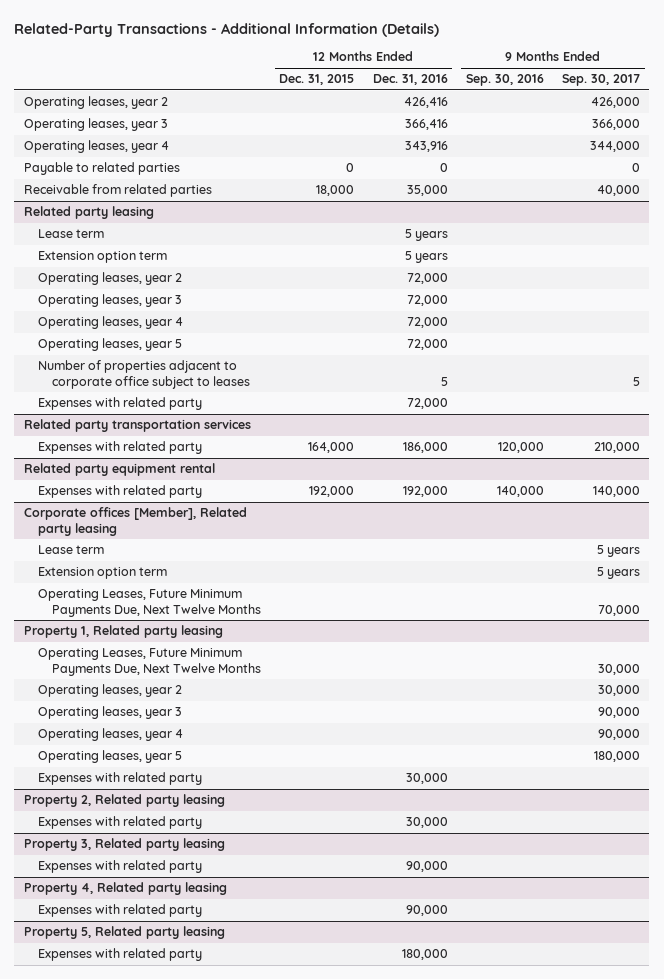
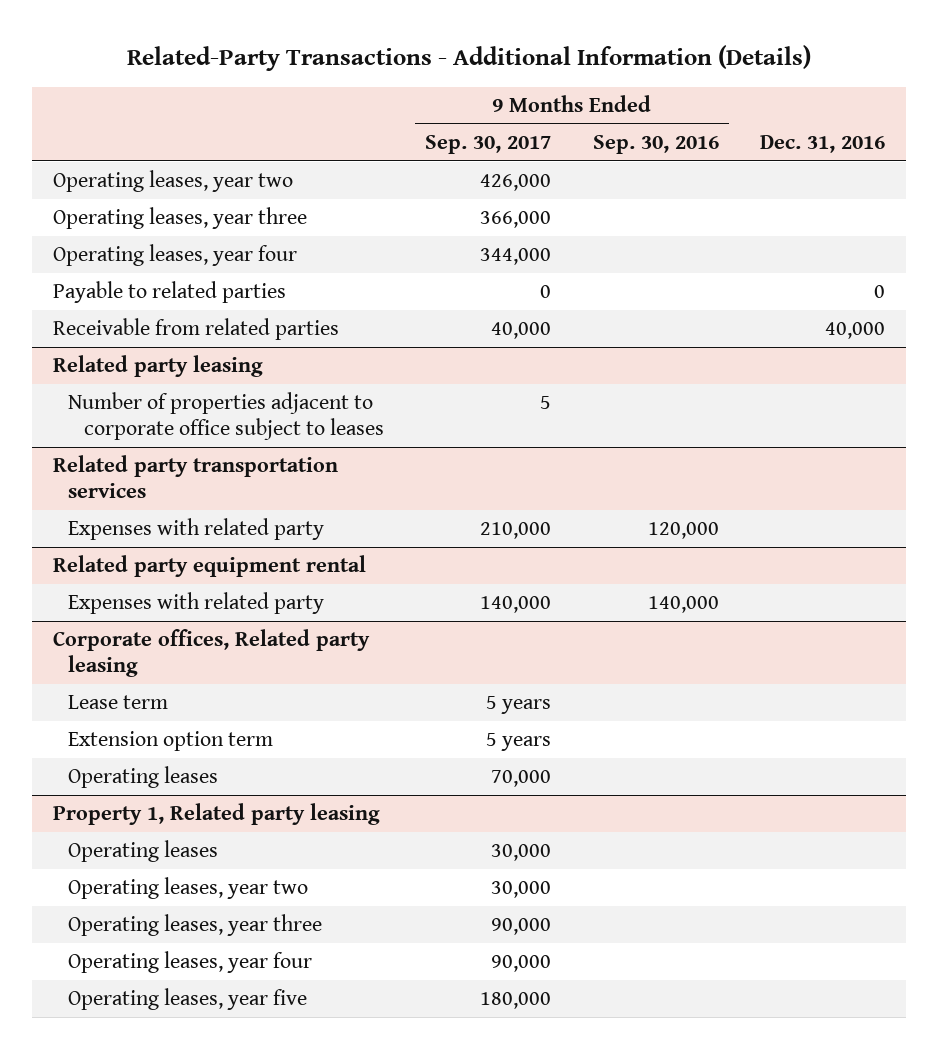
- | 12 Months Ended Dec. 31, 2015 | 12 Months Ended Dec. 31, 2016 | 9 Months Ended Sep. 30, 2016 | 9 Months Ended Sep. 30, 2017
+ | 9 Months Ended Sep. 30, 2017 | 9 Months Ended Sep. 30, 2016 | Dec. 31, 2016
- Operating leases, year 2 | | 426,416 | | 426,000
- Operating leases, year 3 | | 366,416 | | 366,000
- Operating leases, year 4 | | 343,916 | | 344,000
+ Operating leases, year two | 426,000 | |
+ Operating leases, year three | 366,000 | |
+ Operating leases, year four | 344,000 | |
@ Related party leasing
- Lease term | | 5 years | |
- Extension option term | | 5 years | |
- Operating leases, year 2 | | 72,000 | |
- Operating leases, year 3 | | 72,000 | |
- Operating leases, year 4 | | 72,000 | |
- Operating leases, year 5 | | 72,000 | |
- Expenses with related party | | 72,000 | |
- Corporate offices [Member], Related party leasing
+ Corporate offices, Related party leasing
- Operating Leases, Future Minimum Payments Due, Next Twelve Months | | | | 70,000
+ Operating leases | 70,000 | |
@ Property 1, Related party leasing
- Operating Leases, Future Minimum Payments Due, Next Twelve Months | | | | 30,000
- Operating leases, year 2 | | | | 30,000
- Operating leases, year 3 | | | | 90,000
- Operating leases, year 4 | | | | 90,000
- Operating leases, year 5 | | | | 180,000
- Expenses with related party | | 30,000 | |
- Property 2, Related party leasing
- Expenses with related party | | 30,000 | |
- Property 3, Related party leasing
- Expenses with related party | | 90,000 | |
- Property 4, Related party leasing
- Expenses with related party | | 90,000 | |
- Property 5, Related party leasing
- Expenses with related party | | 180,000 | |
@ Property 1, Related party leasing
+ Operating leases | 30,000 | |
+ Operating leases, year two | 30,000 | |
+ Operating leases, year three | 90,000 | |
+ Operating leases, year four | 90,000 | |
+ Operating leases, year five | 180,000 | |

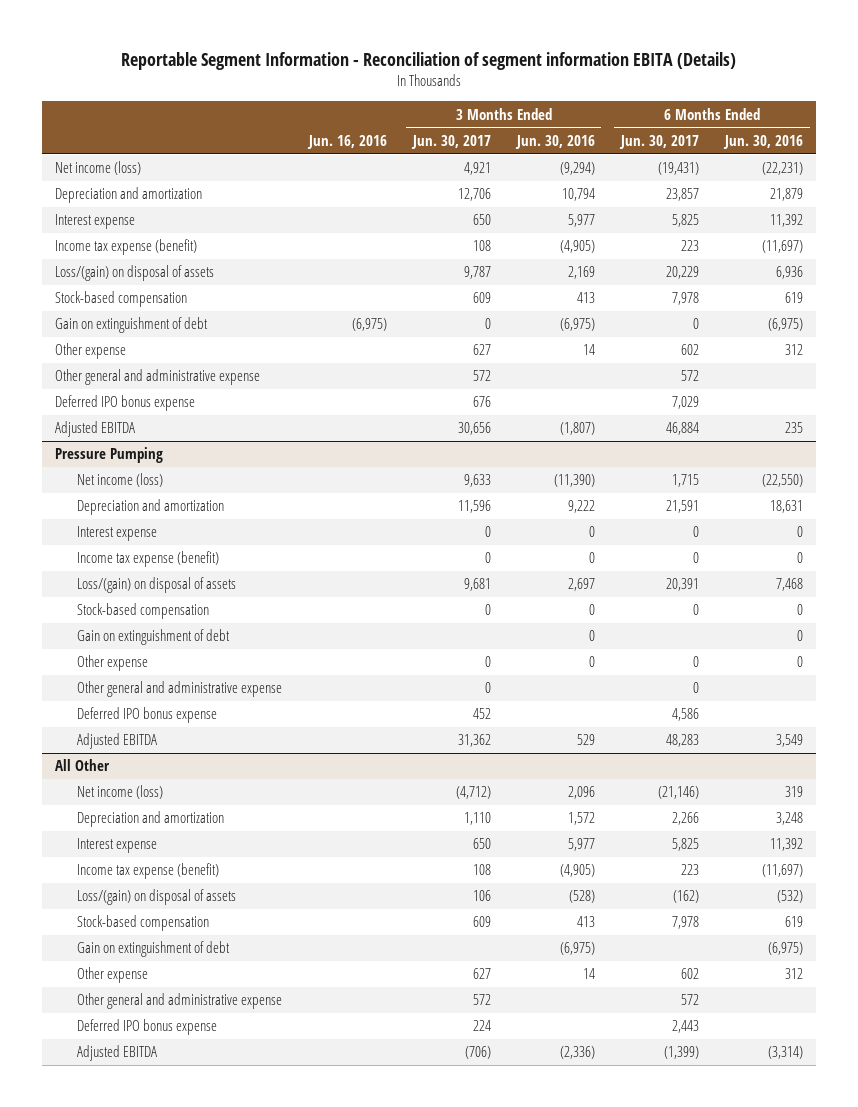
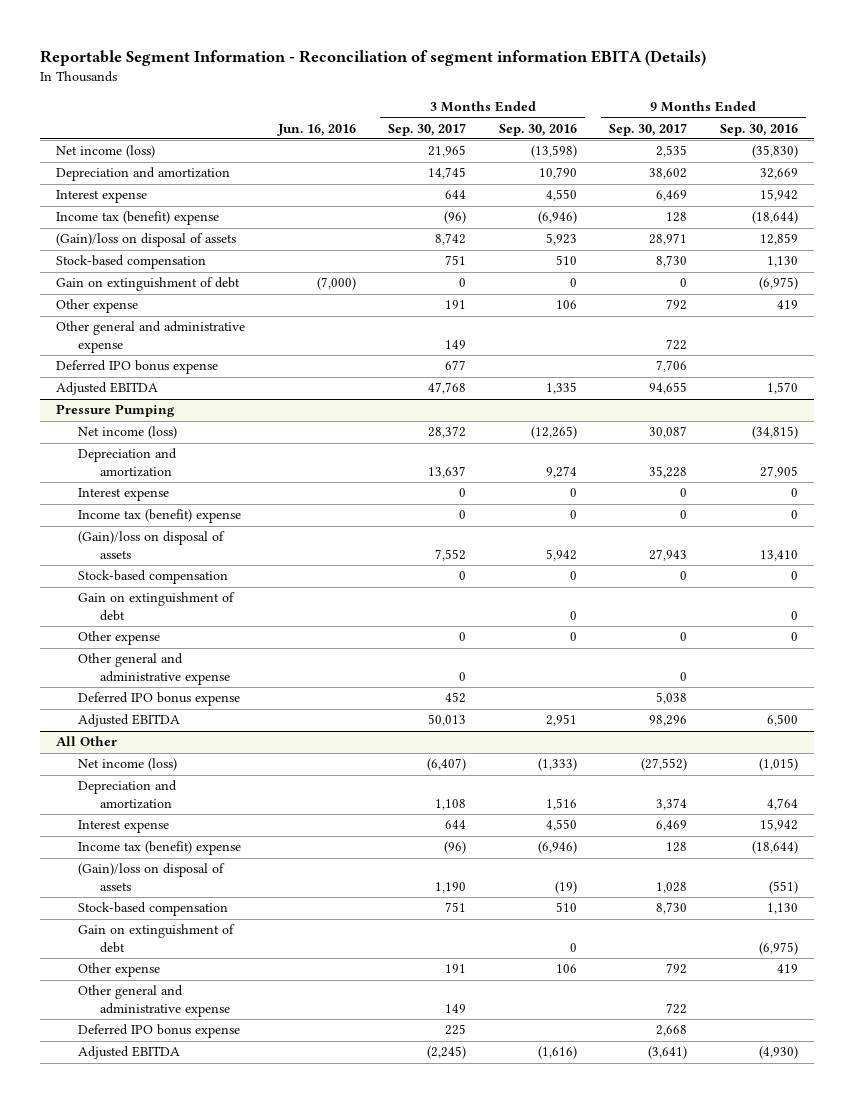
- | Jun. 16, 2016 | 3 Months Ended Jun. 30, 2017 | 3 Months Ended Jun. 30, 2016 | 6 Months Ended Jun. 30, 2017 | 6 Months Ended Jun. 30, 2016
+ | Jun. 16, 2016 | 3 Months Ended Sep. 30, 2017 | 3 Months Ended Sep. 30, 2016 | 9 Months Ended Sep. 30, 2017 | 9 Months Ended Sep. 30, 2016
- Income tax expense (benefit) | | 108 | (4,905) | 223 | (11,697)
- Loss/(gain) on disposal of assets | | 9,787 | 2,169 | 20,229 | 6,936
+ Income tax (benefit) expense | | (96) | (6,946) | 128 | (18,644)
+ (Gain)/loss on disposal of assets | | 8,742 | 5,923 | 28,971 | 12,859
- Gain on extinguishment of debt | (6,975) | 0 | (6,975) | 0 | (6,975)
+ Gain on extinguishment of debt | (7,000) | 0 | 0 | 0 | (6,975)
@ Pressure Pumping
- Income tax expense (benefit) | | 0 | 0 | 0 | 0
- Loss/(gain) on disposal of assets | | 9,681 | 2,697 | 20,391 | 7,468
+ Income tax (benefit) expense | | 0 | 0 | 0 | 0
+ (Gain)/loss on disposal of assets | | 7,552 | 5,942 | 27,943 | 13,410
@ All Other
- Income tax expense (benefit) | | 108 | (4,905) | 223 | (11,697)
- Loss/(gain) on disposal of assets | | 106 | (528) | (162) | (532)
+ Income tax (benefit) expense | | (96) | (6,946) | 128 | (18,644)
+ (Gain)/loss on disposal of assets | | 1,190 | (19) | 1,028 | (551)

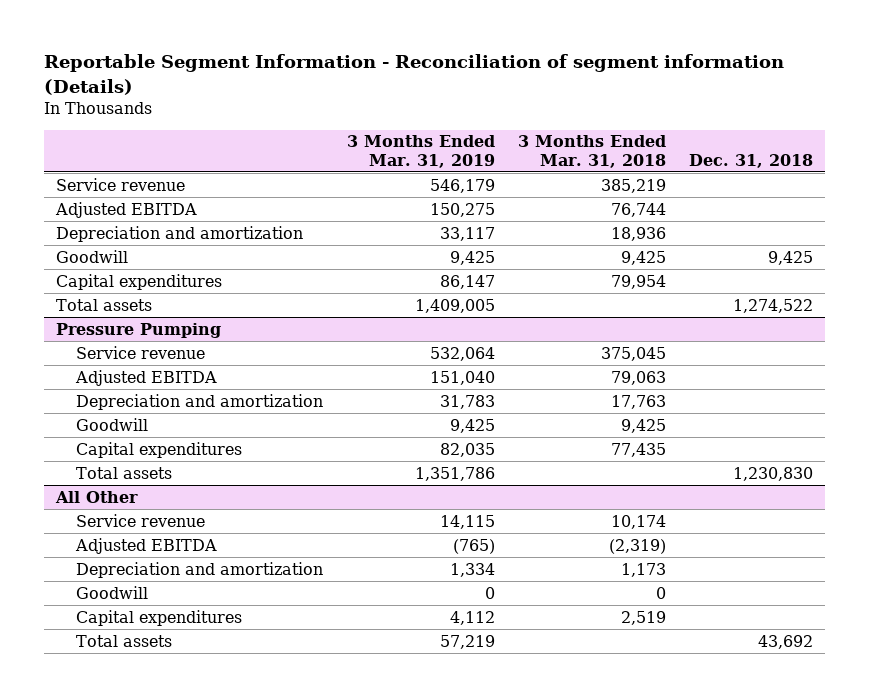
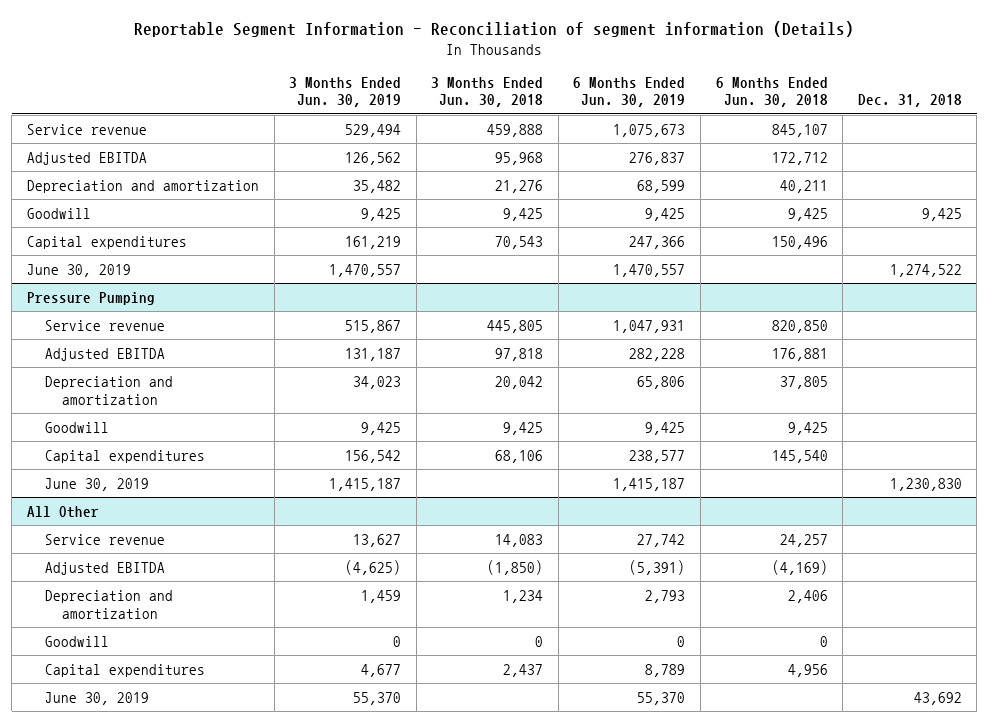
- | 3 Months Ended Mar. 31, 2019 | 3 Months Ended Mar. 31, 2018 | Dec. 31, 2018
+ | 3 Months Ended Jun. 30, 2019 | 3 Months Ended Jun. 30, 2018 | 6 Months Ended Jun. 30, 2019 | 6 Months Ended Jun. 30, 2018 | Dec. 31, 2018
- Total assets | 1,409,005 | | 1,274,522
+ June 30, 2019 | 1,470,557 | | 1,470,557 | | 1,274,522
@ Pressure Pumping
- Total assets | 1,351,786 | | 1,230,830
+ June 30, 2019 | 1,415,187 | | 1,415,187 | | 1,230,830
@ All Other
- Total assets | 57,219 | | 43,692
+ June 30, 2019 | 55,370 | | 55,370 | | 43,692

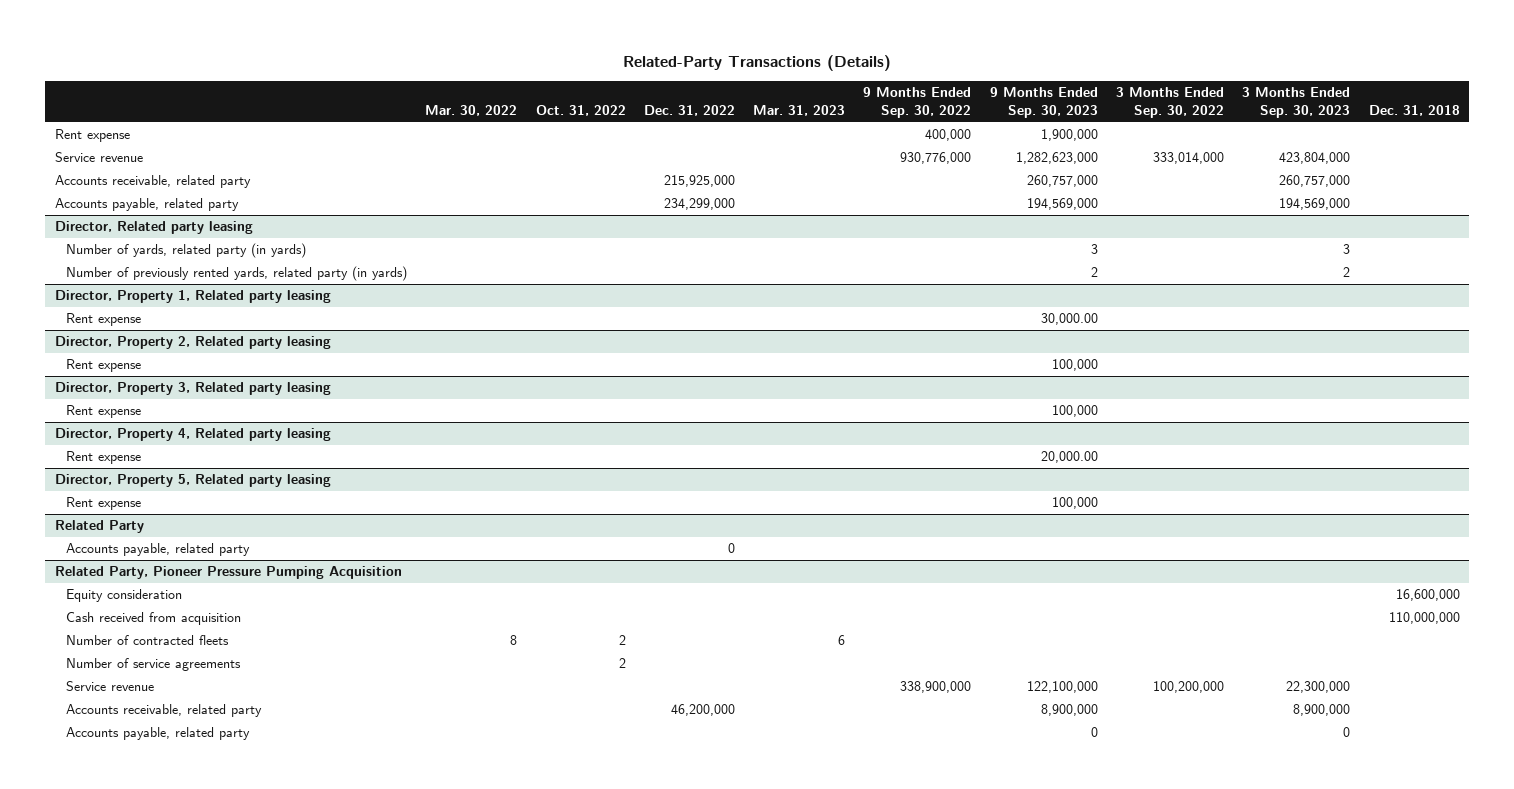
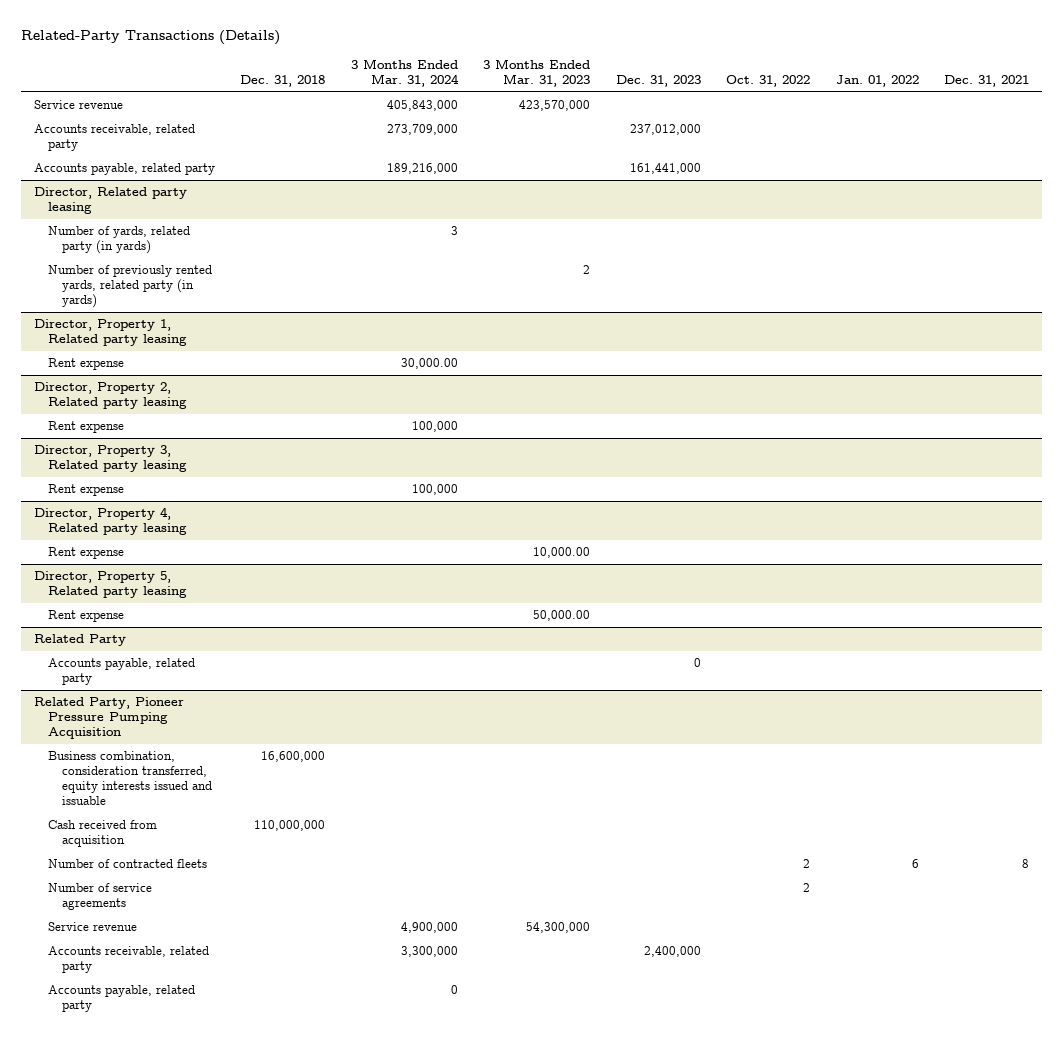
- | Mar. 30, 2022 | Oct. 31, 2022 | Dec. 31, 2022 | Mar. 31, 2023 | 9 Months Ended Sep. 30, 2022 | 9 Months Ended Sep. 30, 2023 | 3 Months Ended Sep. 30, 2022 | 3 Months Ended Sep. 30, 2023 | Dec. 31, 2018
+ | Dec. 31, 2018 | 3 Months Ended Mar. 31, 2024 | 3 Months Ended Mar. 31, 2023 | Dec. 31, 2023 | Oct. 31, 2022 | Jan. 01, 2022 | Dec. 31, 2021
- Rent expense | | | | | 400,000 | 1,900,000 | | |
@ Related Party, Pioneer Pressure Pumping Acquisition
- Equity consideration | | | | | | | | | 16,600,000
+ Business combination, consideration transferred, equity interests issued and issuable | 16,600,000 | | | | | |

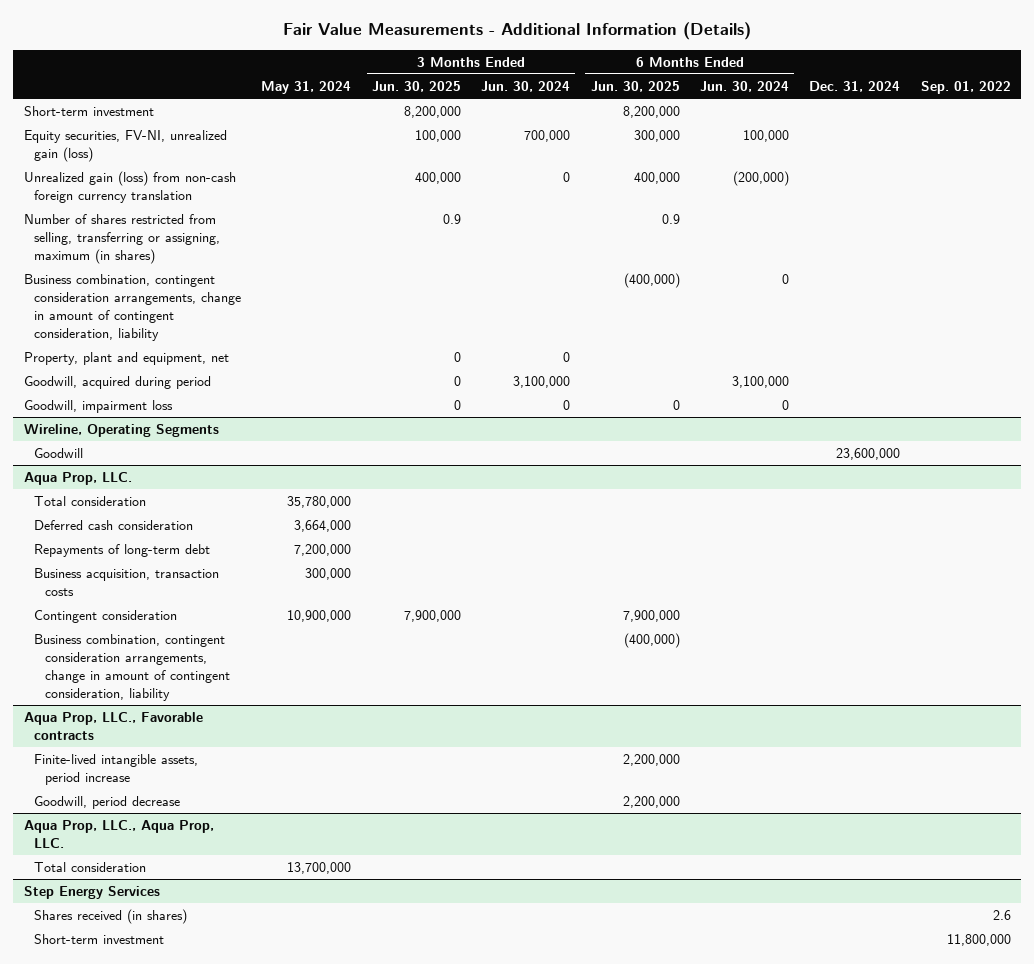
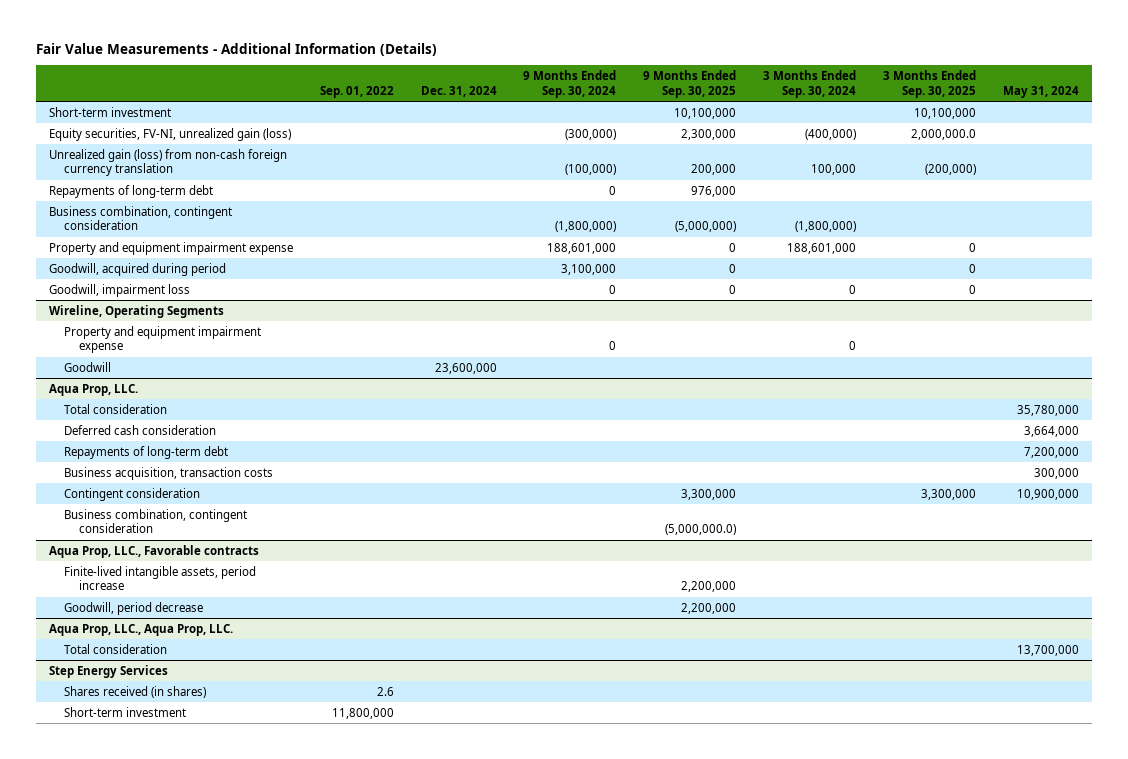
- | May 31, 2024 | 3 Months Ended Jun. 30, 2025 | 3 Months Ended Jun. 30, 2024 | 6 Months Ended Jun. 30, 2025 | 6 Months Ended Jun. 30, 2024 | Dec. 31, 2024 | Sep. 01, 2022
+ | Sep. 01, 2022 | Dec. 31, 2024 | 9 Months Ended Sep. 30, 2024 | 9 Months Ended Sep. 30, 2025 | 3 Months Ended Sep. 30, 2024 | 3 Months Ended Sep. 30, 2025 | May 31, 2024
- Number of shares restricted from selling, transferring or assigning, maximum (in shares) | | 0.9 | | 0.9 | | |
- Business combination, contingent consideration arrangements, change in amount of contingent consideration, liability | | | | (400,000) | 0 | |
- Property, plant and equipment, net | | 0 | 0 | | | |
+ Repayments of long-term debt | | | 0 | 976,000 | | |
+ Business combination, contingent consideration | | | (1,800,000) | (5,000,000) | (1,800,000) | |
+ Property and equipment impairment expense | | | 188,601,000 | 0 | 188,601,000 | 0 |
@ Wireline, Operating Segments
+ Property and equipment impairment expense | | | 0 | | 0 | |
@ Aqua Prop, LLC.
- Business combination, contingent consideration arrangements, change in amount of contingent consideration, liability | | | | (400,000) | | |
+ Business combination, contingent consideration | | | | (5,000,000.0) | | |

